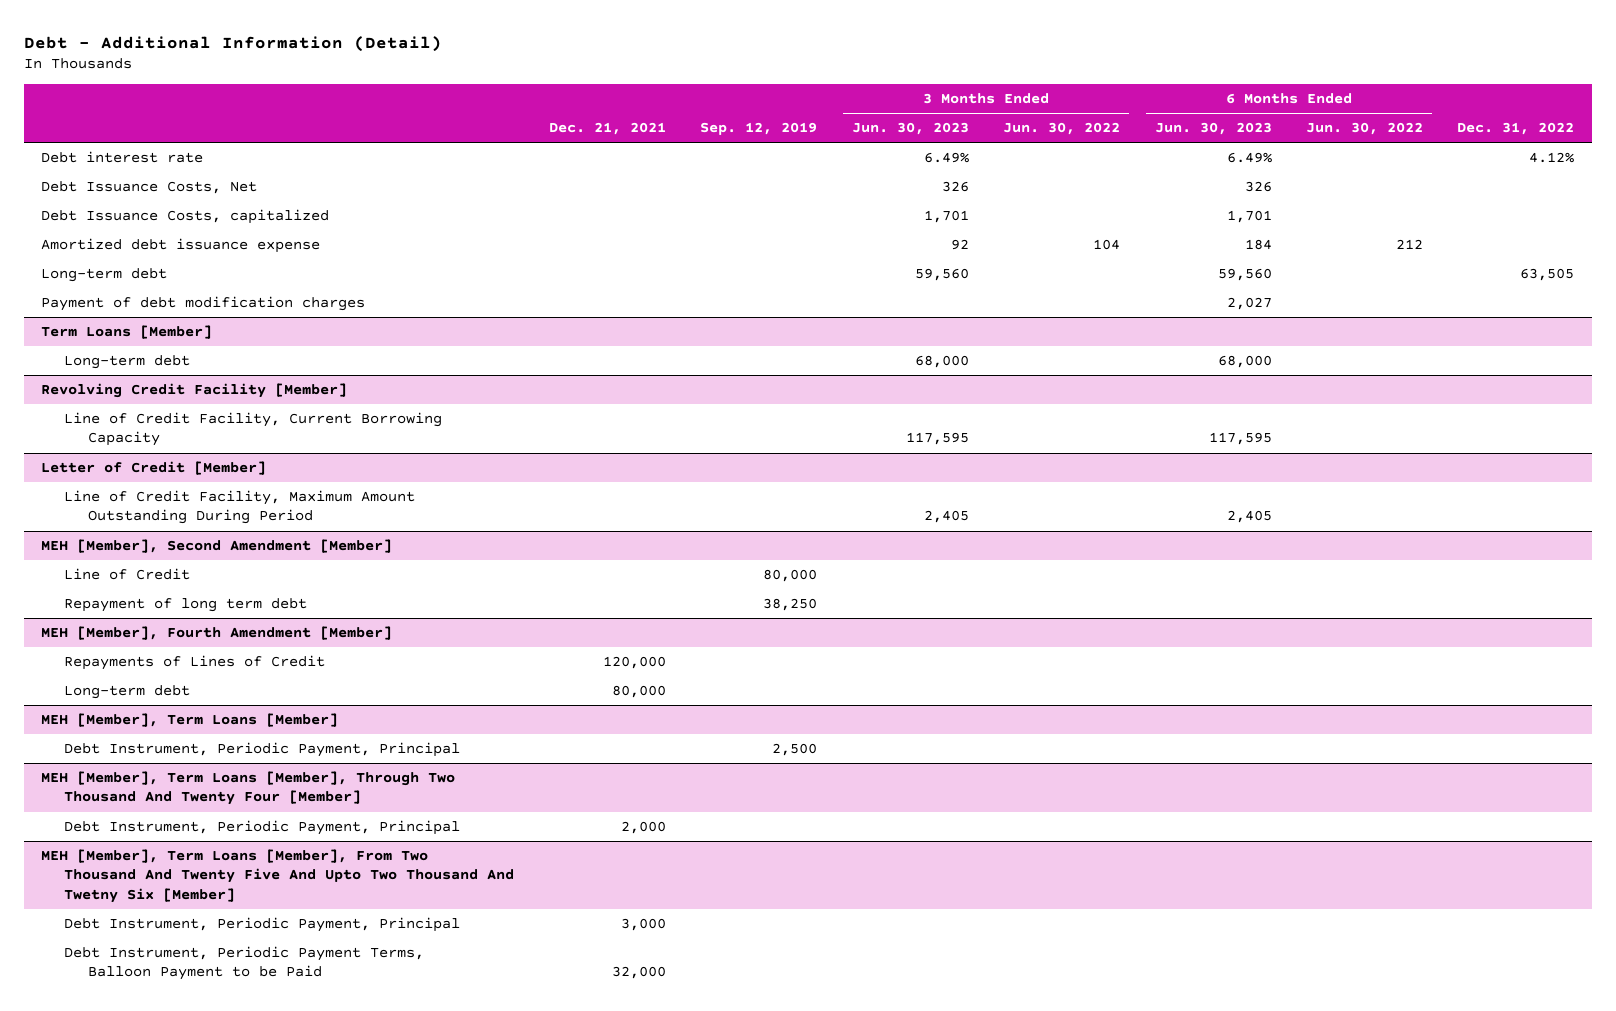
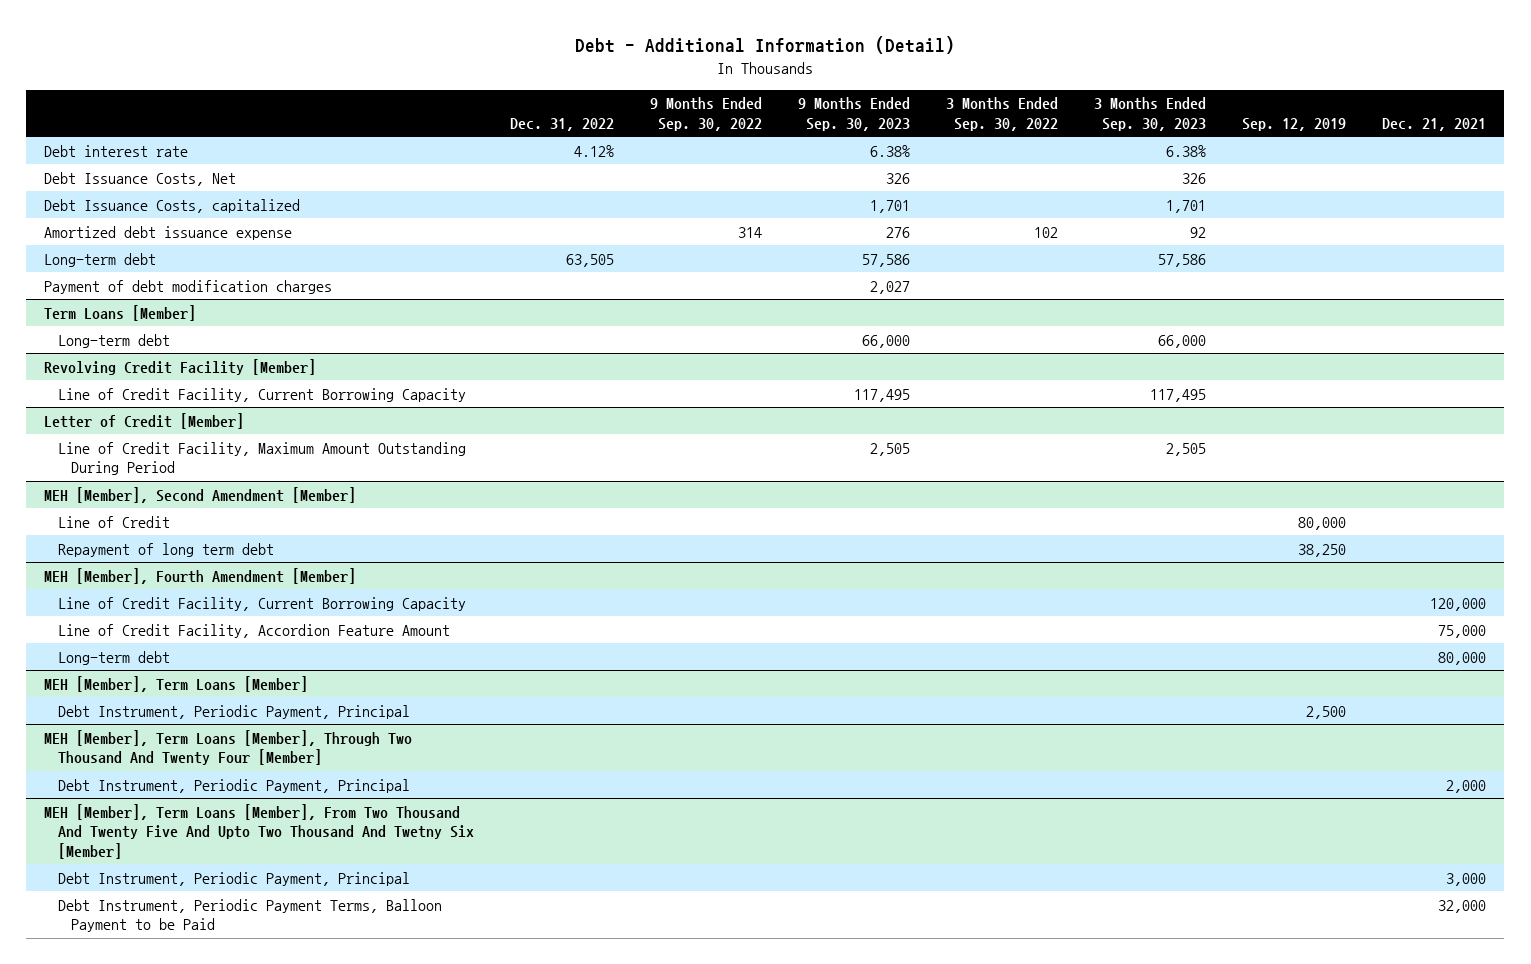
- | Dec. 21, 2021 | Sep. 12, 2019 | 3 Months Ended Jun. 30, 2023 | 3 Months Ended Jun. 30, 2022 | 6 Months Ended Jun. 30, 2023 | 6 Months Ended Jun. 30, 2022 | Dec. 31, 2022
+ | Dec. 31, 2022 | 9 Months Ended Sep. 30, 2022 | 9 Months Ended Sep. 30, 2023 | 3 Months Ended Sep. 30, 2022 | 3 Months Ended Sep. 30, 2023 | Sep. 12, 2019 | Dec. 21, 2021
@ MEH [Member], Fourth Amendment [Member]
- Repayments of Lines of Credit | 120,000 | | | | | |
+ Line of Credit Facility, Current Borrowing Capacity | | | | | | | 120,000
+ Line of Credit Facility, Accordion Feature Amount | | | | | | | 75,000

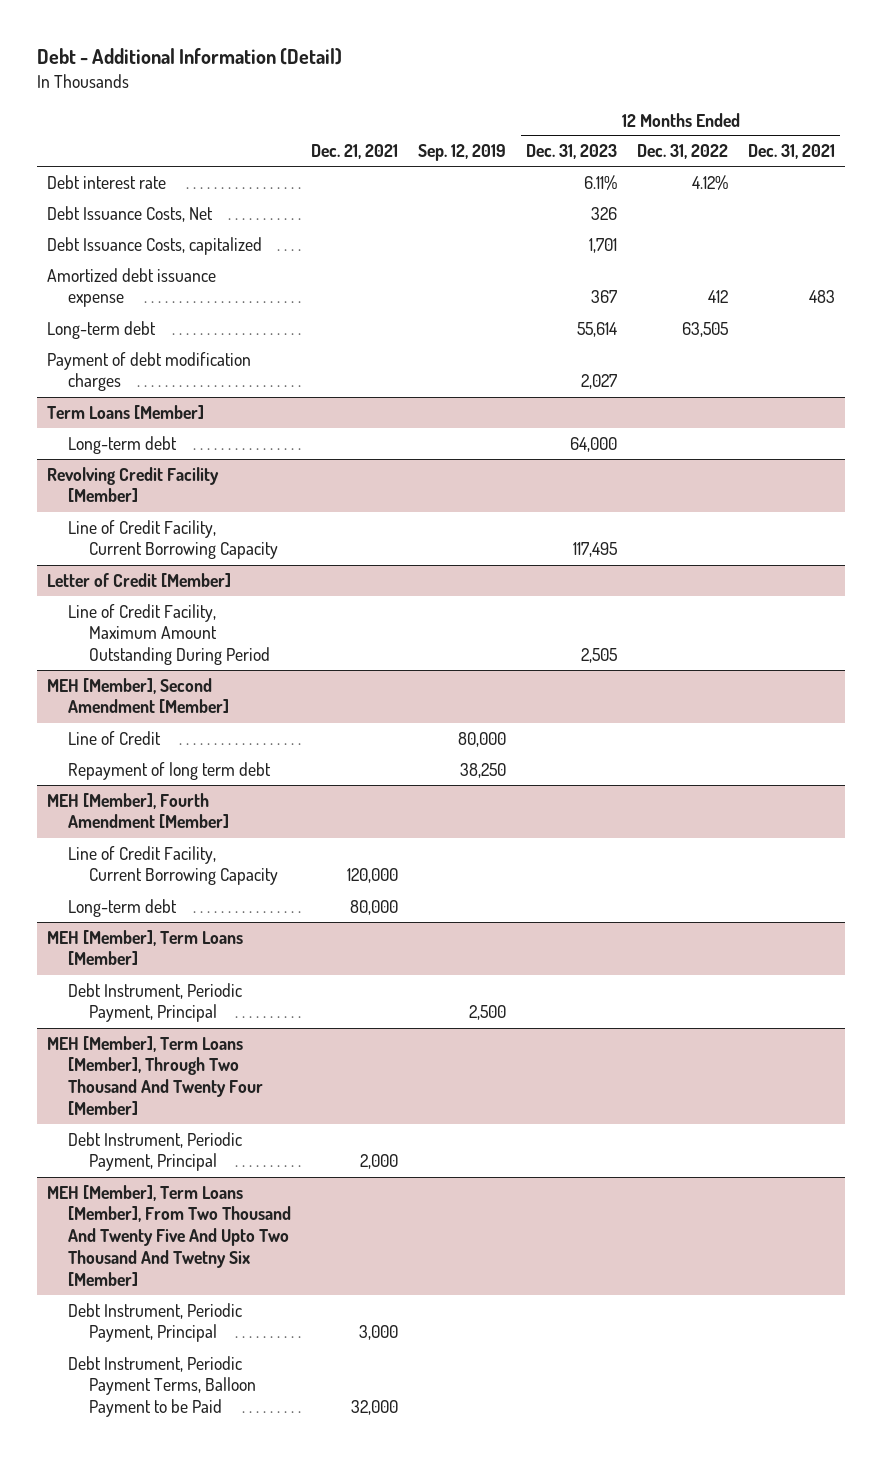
- | Dec. 31, 2022 | 9 Months Ended Sep. 30, 2022 | 9 Months Ended Sep. 30, 2023 | 3 Months Ended Sep. 30, 2022 | 3 Months Ended Sep. 30, 2023 | Sep. 12, 2019 | Dec. 21, 2021
+ | Dec. 21, 2021 | Sep. 12, 2019 | 12 Months Ended Dec. 31, 2023 | 12 Months Ended Dec. 31, 2022 | 12 Months Ended Dec. 31, 2021
@ MEH [Member], Fourth Amendment [Member]
- Line of Credit Facility, Accordion Feature Amount | | | | | | | 75,000

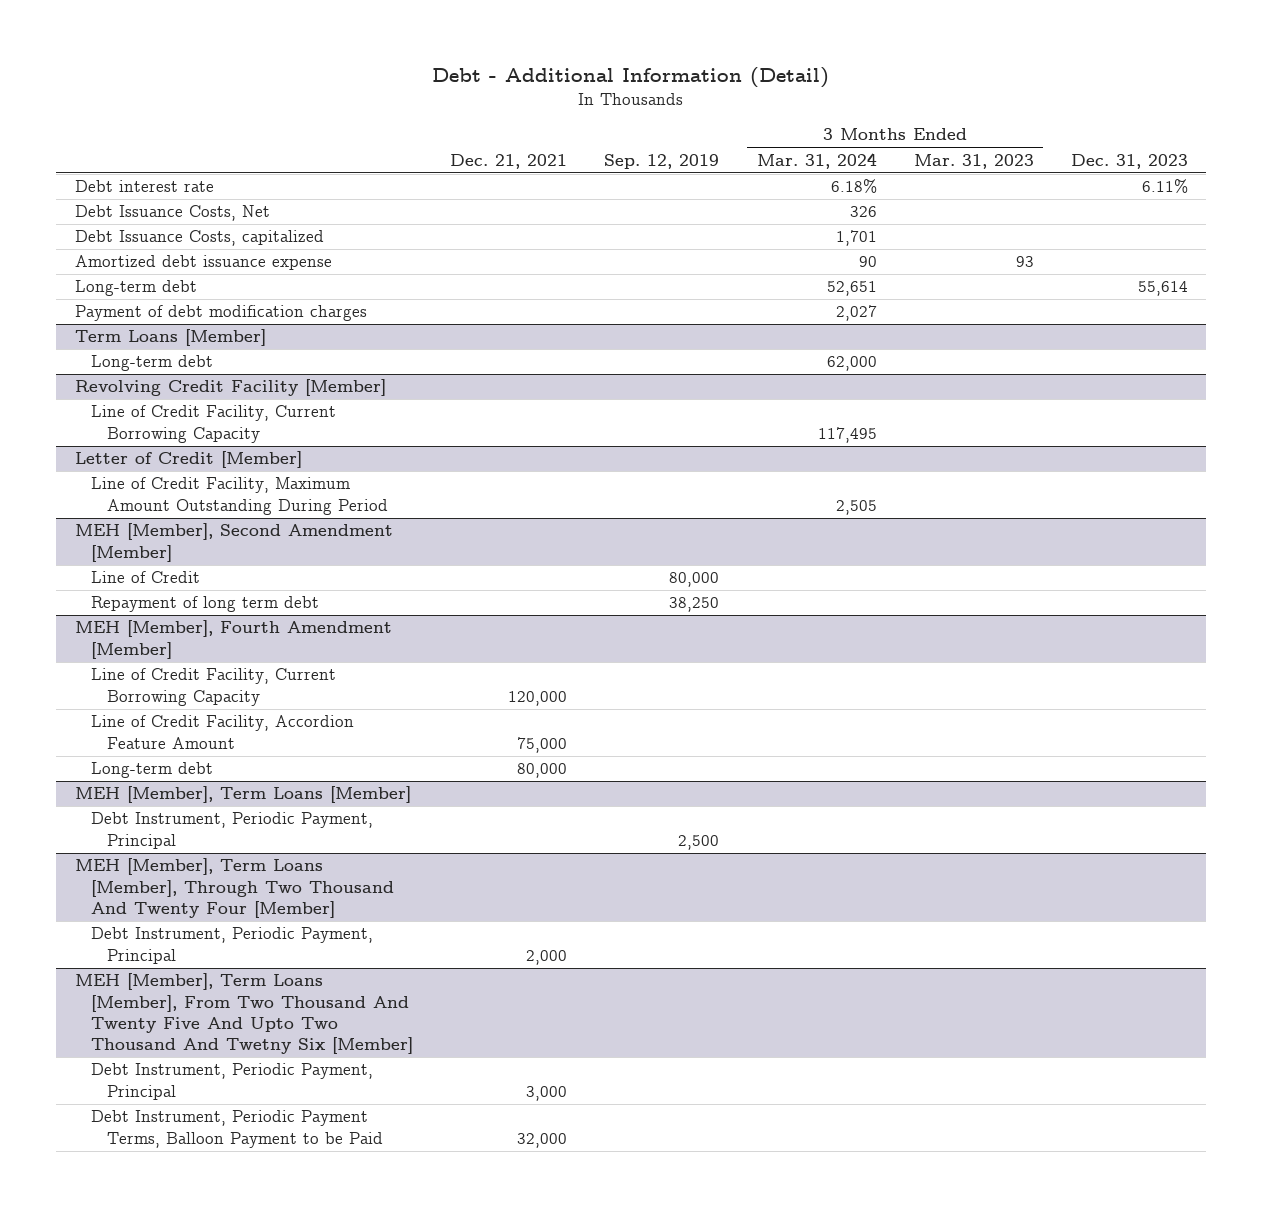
- | Dec. 21, 2021 | Sep. 12, 2019 | 12 Months Ended Dec. 31, 2023 | 12 Months Ended Dec. 31, 2022 | 12 Months Ended Dec. 31, 2021
+ | Dec. 21, 2021 | Sep. 12, 2019 | 3 Months Ended Mar. 31, 2024 | 3 Months Ended Mar. 31, 2023 | Dec. 31, 2023
@ MEH [Member], Fourth Amendment [Member]
+ Line of Credit Facility, Accordion Feature Amount | 75,000 | | | |

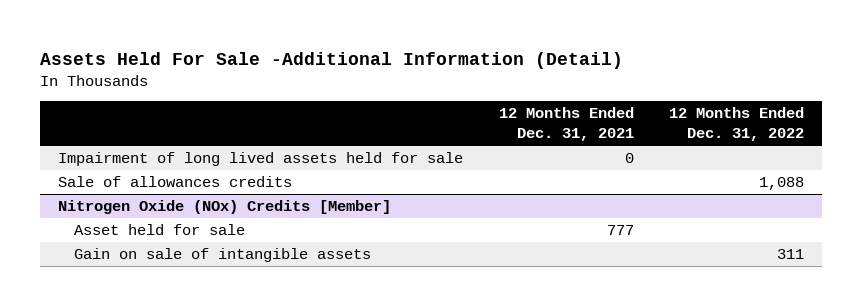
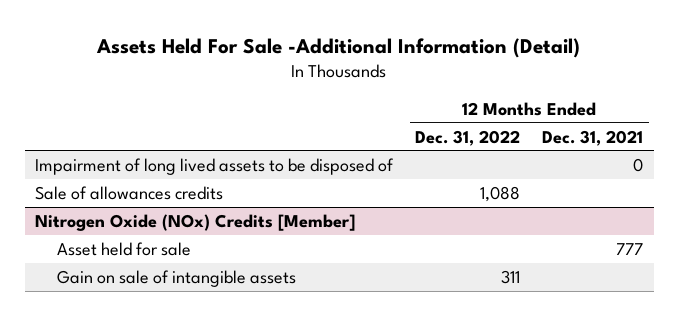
- | 12 Months Ended Dec. 31, 2021 | 12 Months Ended Dec. 31, 2022
+ | 12 Months Ended Dec. 31, 2022 | 12 Months Ended Dec. 31, 2021
- Impairment of long lived assets held for sale | 0 |
+ Impairment of long lived assets to be disposed of | | 0

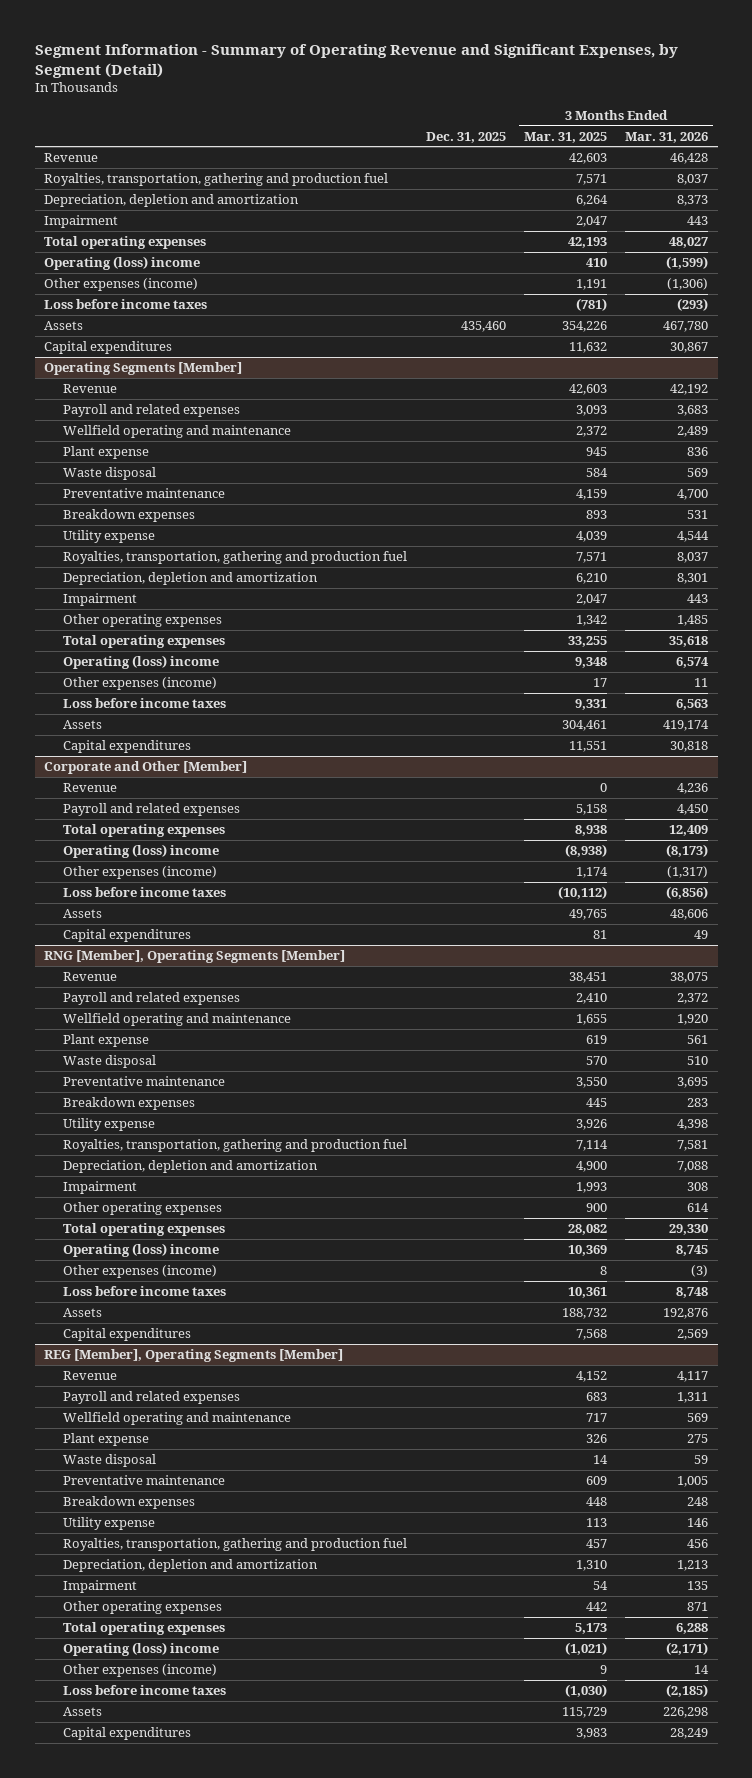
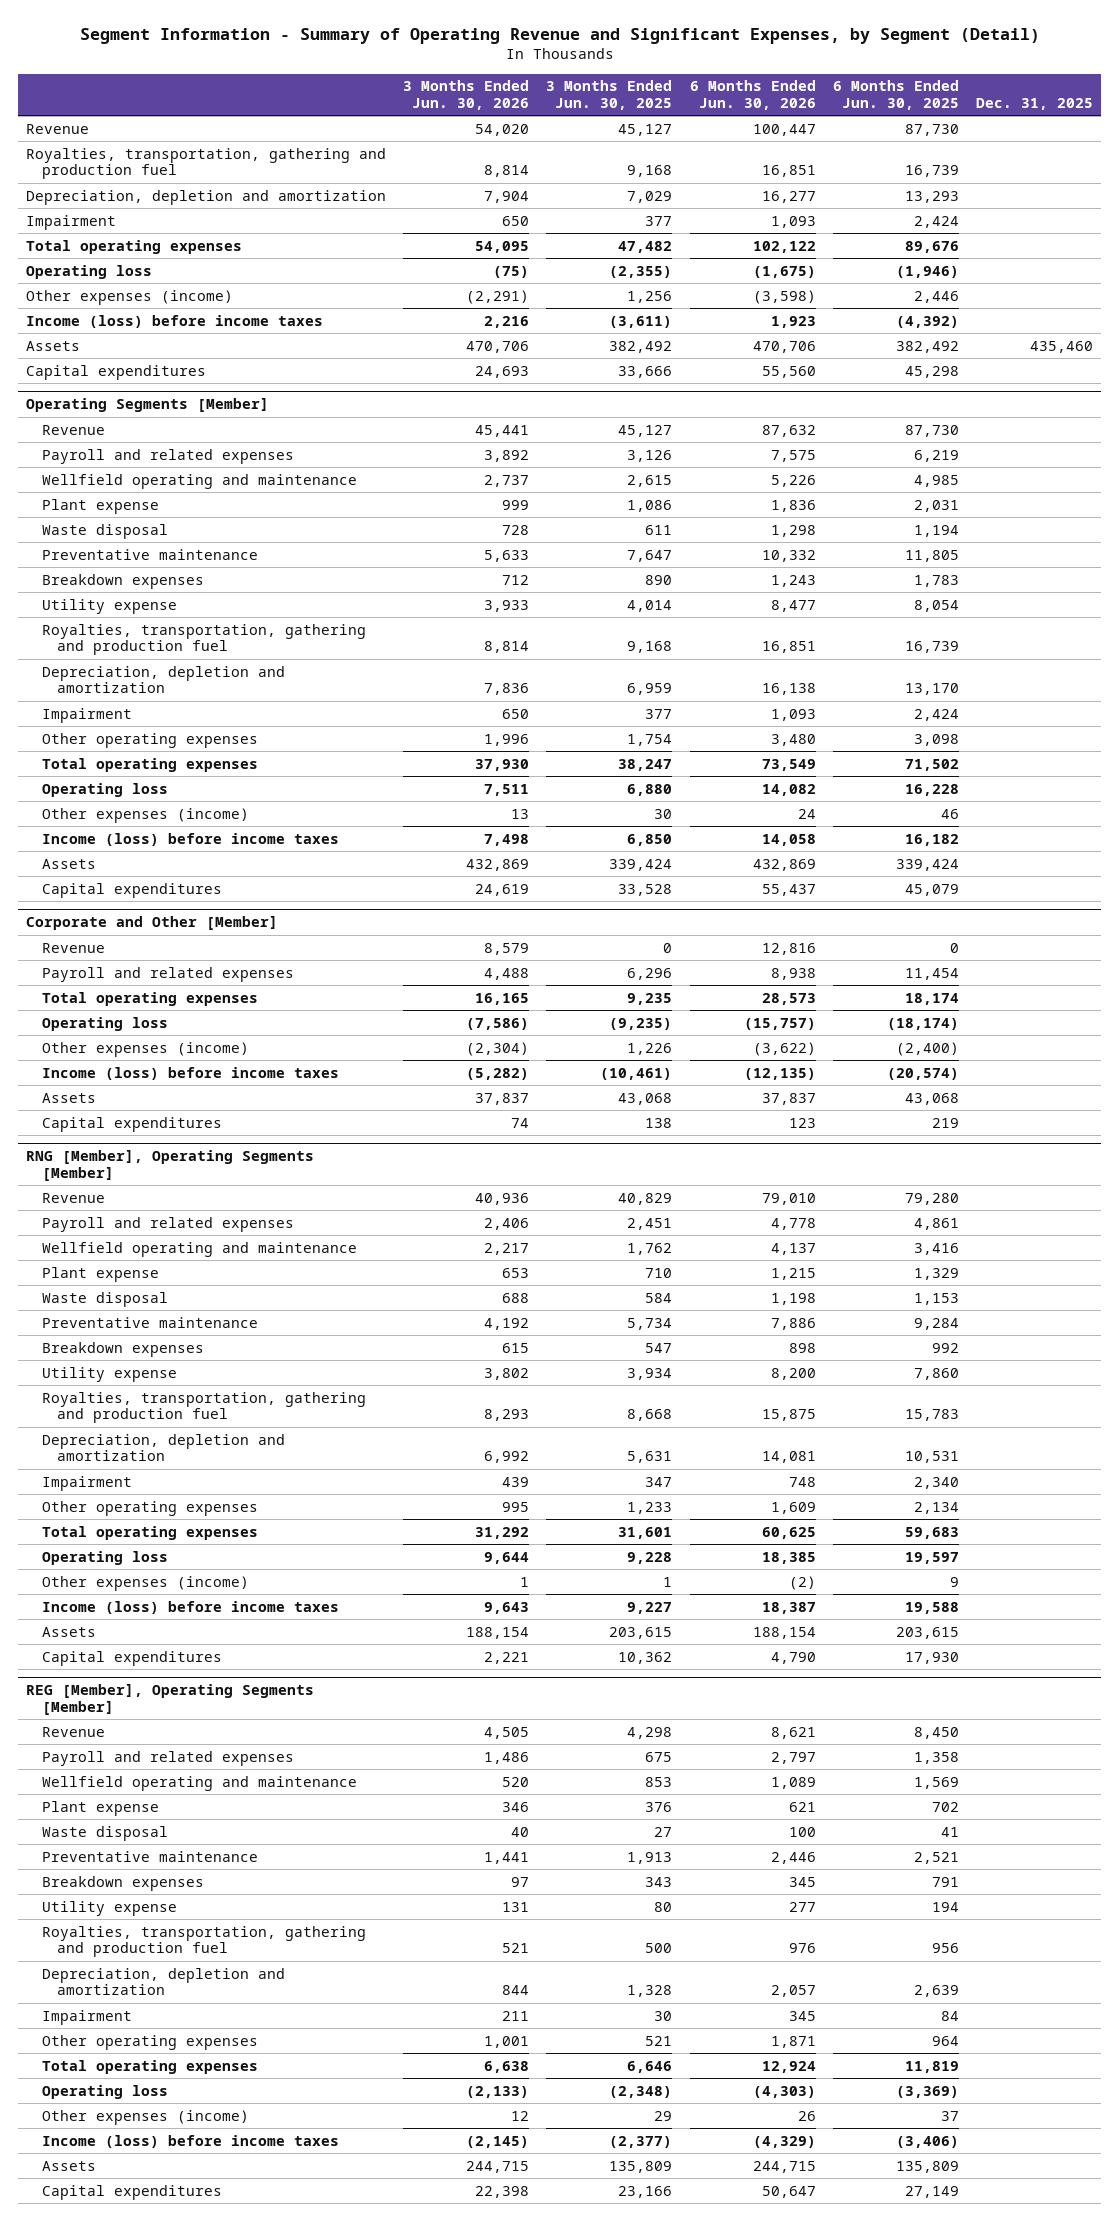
- | Dec. 31, 2025 | 3 Months Ended Mar. 31, 2025 | 3 Months Ended Mar. 31, 2026
+ | 3 Months Ended Jun. 30, 2026 | 3 Months Ended Jun. 30, 2025 | 6 Months Ended Jun. 30, 2026 | 6 Months Ended Jun. 30, 2025 | Dec. 31, 2025
- Operating (loss) income | | 410 | (1,599)
+ Operating loss | (75) | (2,355) | (1,675) | (1,946) |
- Loss before income taxes | | (781) | (293)
+ Income (loss) before income taxes | 2,216 | (3,611) | 1,923 | (4,392) |
@ Operating Segments [Member]
- Operating (loss) income | | 9,348 | 6,574
+ Operating loss | 7,511 | 6,880 | 14,082 | 16,228 |
- Loss before income taxes | | 9,331 | 6,563
+ Income (loss) before income taxes | 7,498 | 6,850 | 14,058 | 16,182 |
@ Corporate and Other [Member]
- Operating (loss) income | | (8,938) | (8,173)
+ Operating loss | (7,586) | (9,235) | (15,757) | (18,174) |
- Loss before income taxes | | (10,112) | (6,856)
+ Income (loss) before income taxes | (5,282) | (10,461) | (12,135) | (20,574) |
@ RNG [Member], Operating Segments [Member]
- Operating (loss) income | | 10,369 | 8,745
+ Operating loss | 9,644 | 9,228 | 18,385 | 19,597 |
- Loss before income taxes | | 10,361 | 8,748
+ Income (loss) before income taxes | 9,643 | 9,227 | 18,387 | 19,588 |
@ REG [Member], Operating Segments [Member]
- Operating (loss) income | | (1,021) | (2,171)
+ Operating loss | (2,133) | (2,348) | (4,303) | (3,369) |
- Loss before income taxes | | (1,030) | (2,185)
+ Income (loss) before income taxes | (2,145) | (2,377) | (4,329) | (3,406) |

